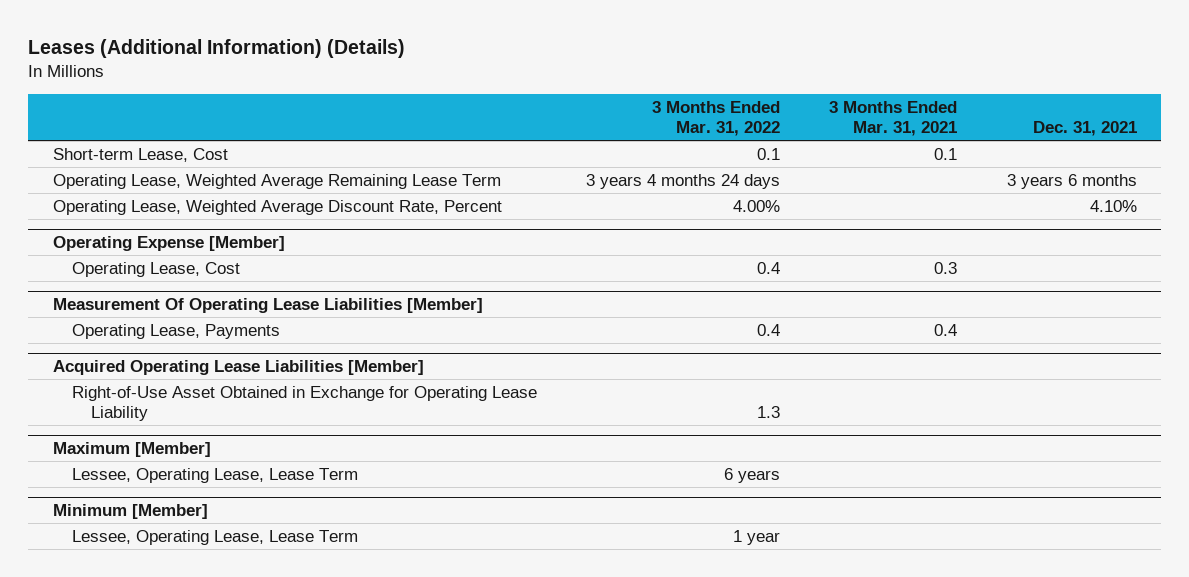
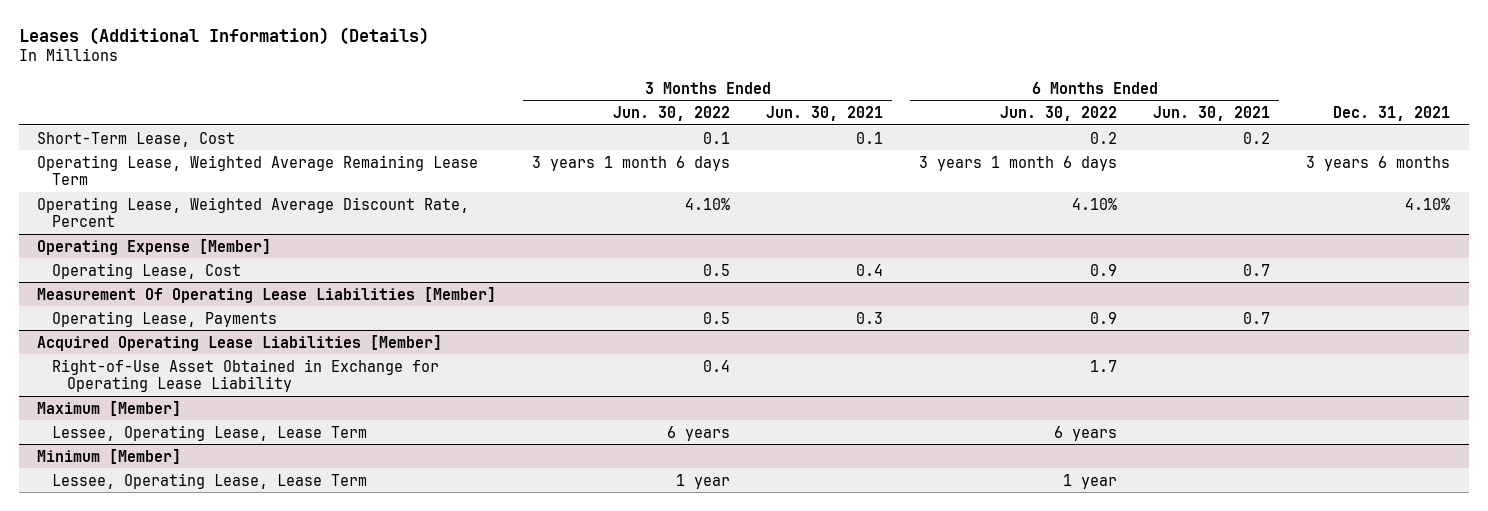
- | 3 Months Ended Mar. 31, 2022 | 3 Months Ended Mar. 31, 2021 | Dec. 31, 2021
+ | 3 Months Ended Jun. 30, 2022 | 3 Months Ended Jun. 30, 2021 | 6 Months Ended Jun. 30, 2022 | 6 Months Ended Jun. 30, 2021 | Dec. 31, 2021
- Short-term Lease, Cost | 0.1 | 0.1 |
+ Short-Term Lease, Cost | 0.1 | 0.1 | 0.2 | 0.2 |

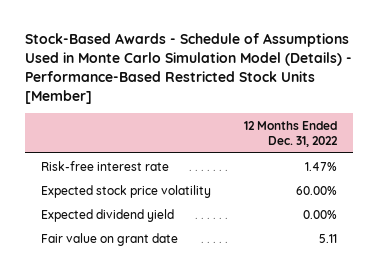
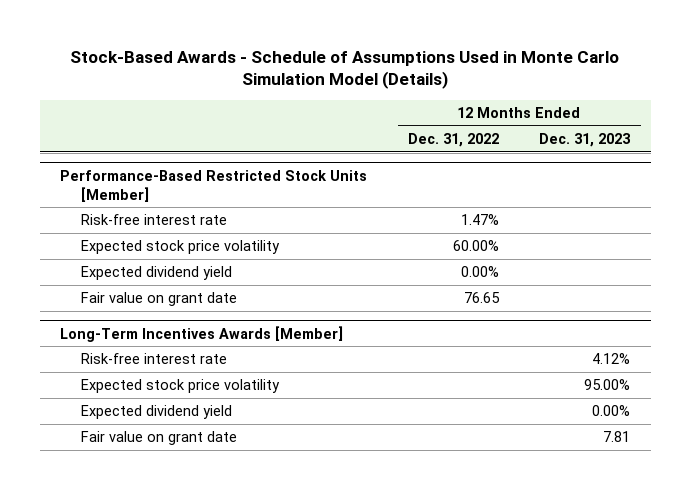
- Stock-Based Awards - Schedule of Assumptions Used in Monte Carlo Simulation Model (Details) - Performance-Based Restricted Stock Units [Member]
+ Stock-Based Awards - Schedule of Assumptions Used in Monte Carlo Simulation Model (Details)
- | 12 Months Ended Dec. 31, 2022
+ | 12 Months Ended Dec. 31, 2022 | 12 Months Ended Dec. 31, 2023
+ Performance-Based Restricted Stock Units [Member]
- Fair value on grant date | 5.11
+ Fair value on grant date | 76.65 |
+ Long-Term Incentives Awards [Member]
+ Risk-free interest rate | | 4.12%
+ Expected stock price volatility | | 95.00%
+ Expected dividend yield | | 0.00%
+ Fair value on grant date | | 7.81

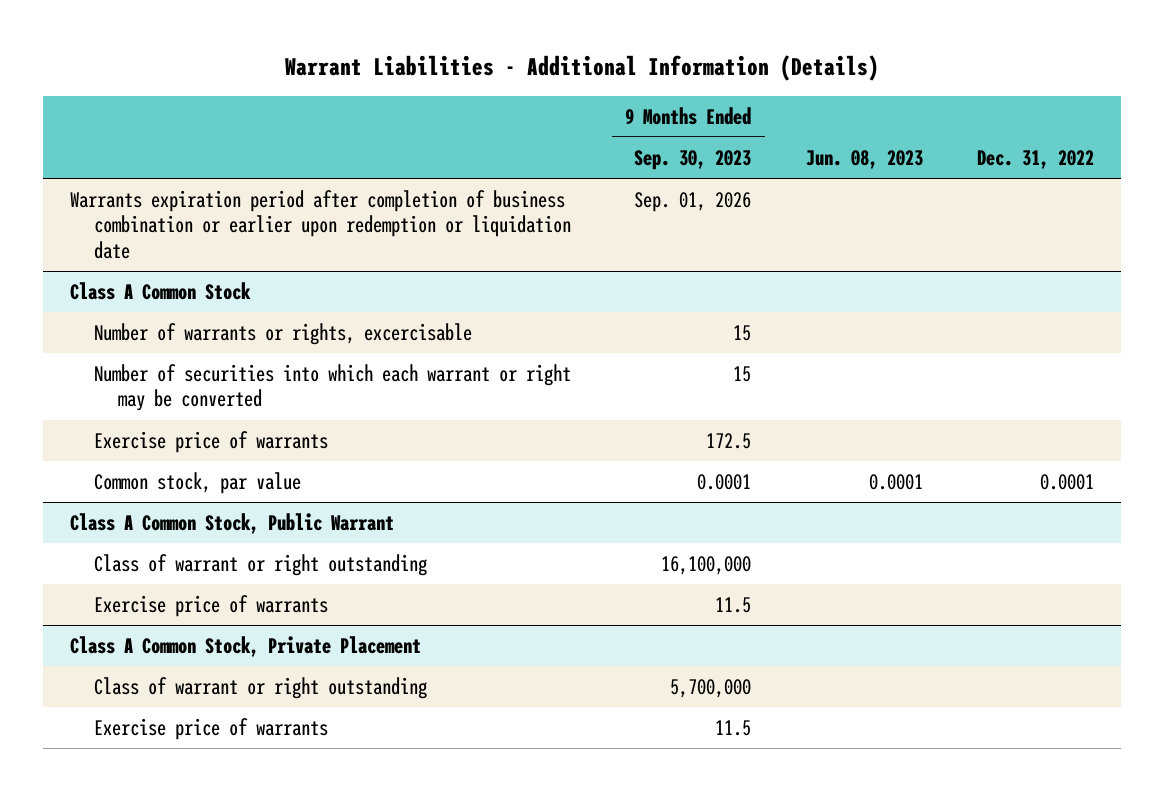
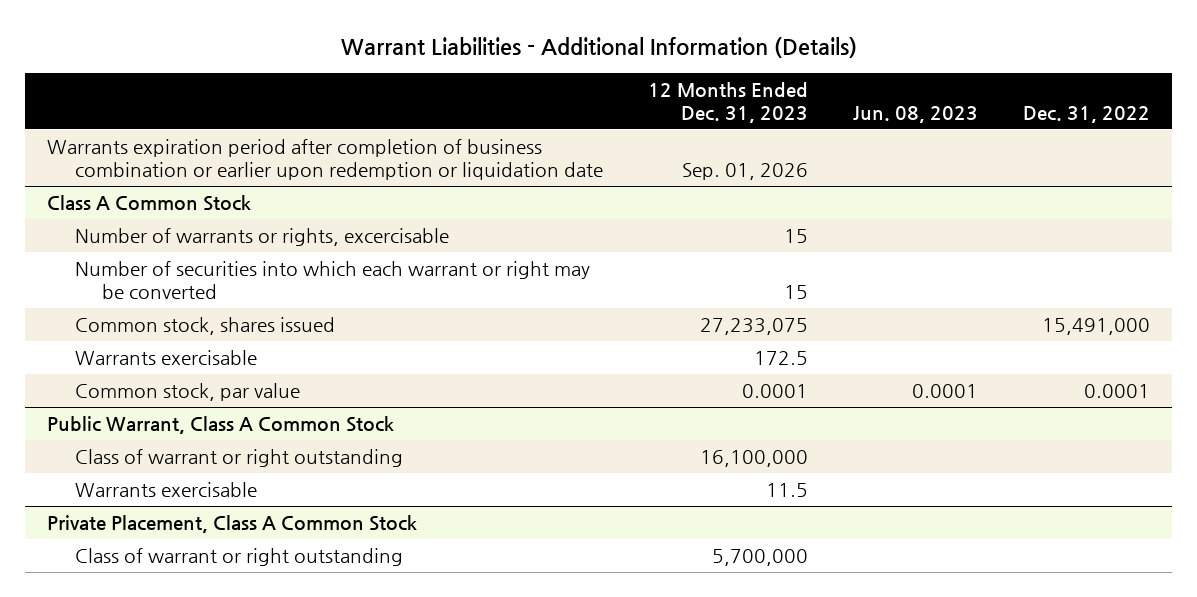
- | 9 Months Ended Sep. 30, 2023 | Jun. 08, 2023 | Dec. 31, 2022
+ | 12 Months Ended Dec. 31, 2023 | Jun. 08, 2023 | Dec. 31, 2022
@ Class A Common Stock
- Exercise price of warrants | 172.5 | |
+ Common stock, shares issued | 27,233,075 | | 15,491,000
+ Warrants exercisable | 172.5 | |
- Class A Common Stock, Public Warrant
+ Public Warrant, Class A Common Stock
- Exercise price of warrants | 11.5 | |
- Class A Common Stock, Private Placement
+ Warrants exercisable | 11.5 | |
+ Private Placement, Class A Common Stock
- Exercise price of warrants | 11.5 | |

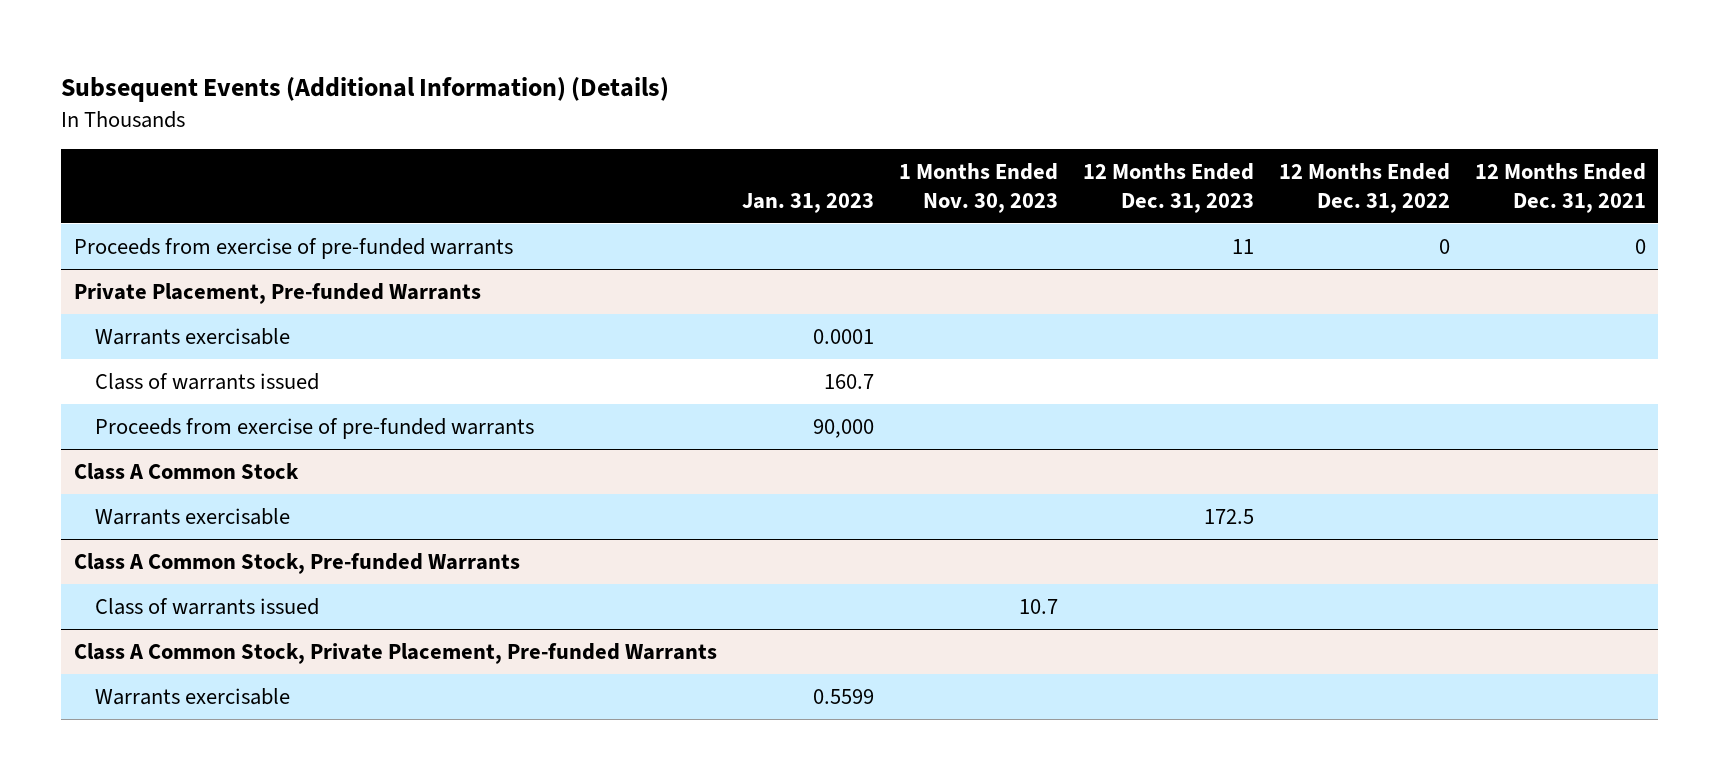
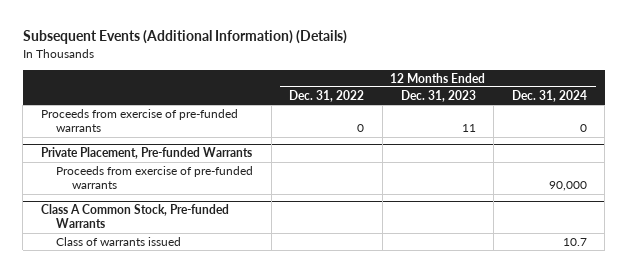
- | Jan. 31, 2023 | 1 Months Ended Nov. 30, 2023 | 12 Months Ended Dec. 31, 2023 | 12 Months Ended Dec. 31, 2022 | 12 Months Ended Dec. 31, 2021
+ | 12 Months Ended Dec. 31, 2022 | 12 Months Ended Dec. 31, 2023 | 12 Months Ended Dec. 31, 2024
@ Private Placement, Pre-funded Warrants
- Warrants exercisable | 0.0001 | | | |
- Class of warrants issued | 160.7 | | | |
- Class A Common Stock
- Warrants exercisable | | | 172.5 | |
- Class A Common Stock, Private Placement, Pre-funded Warrants
- Warrants exercisable | 0.5599 | | | |

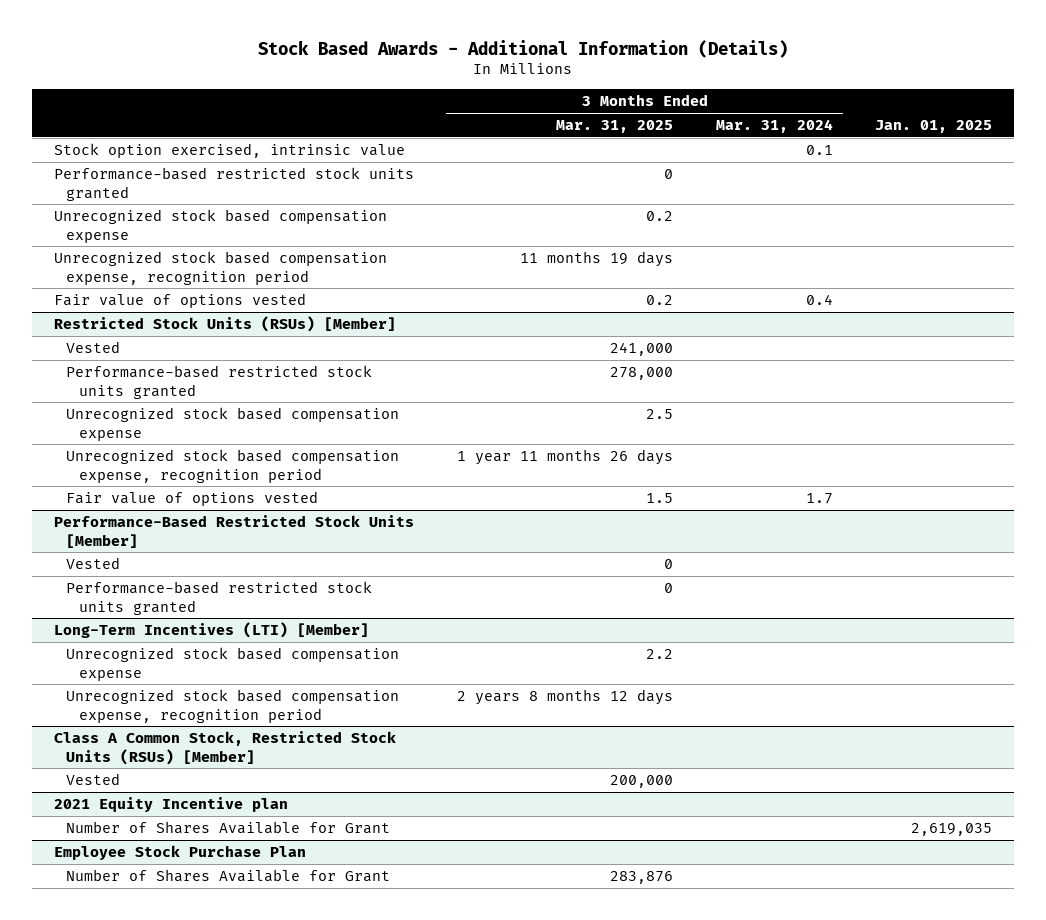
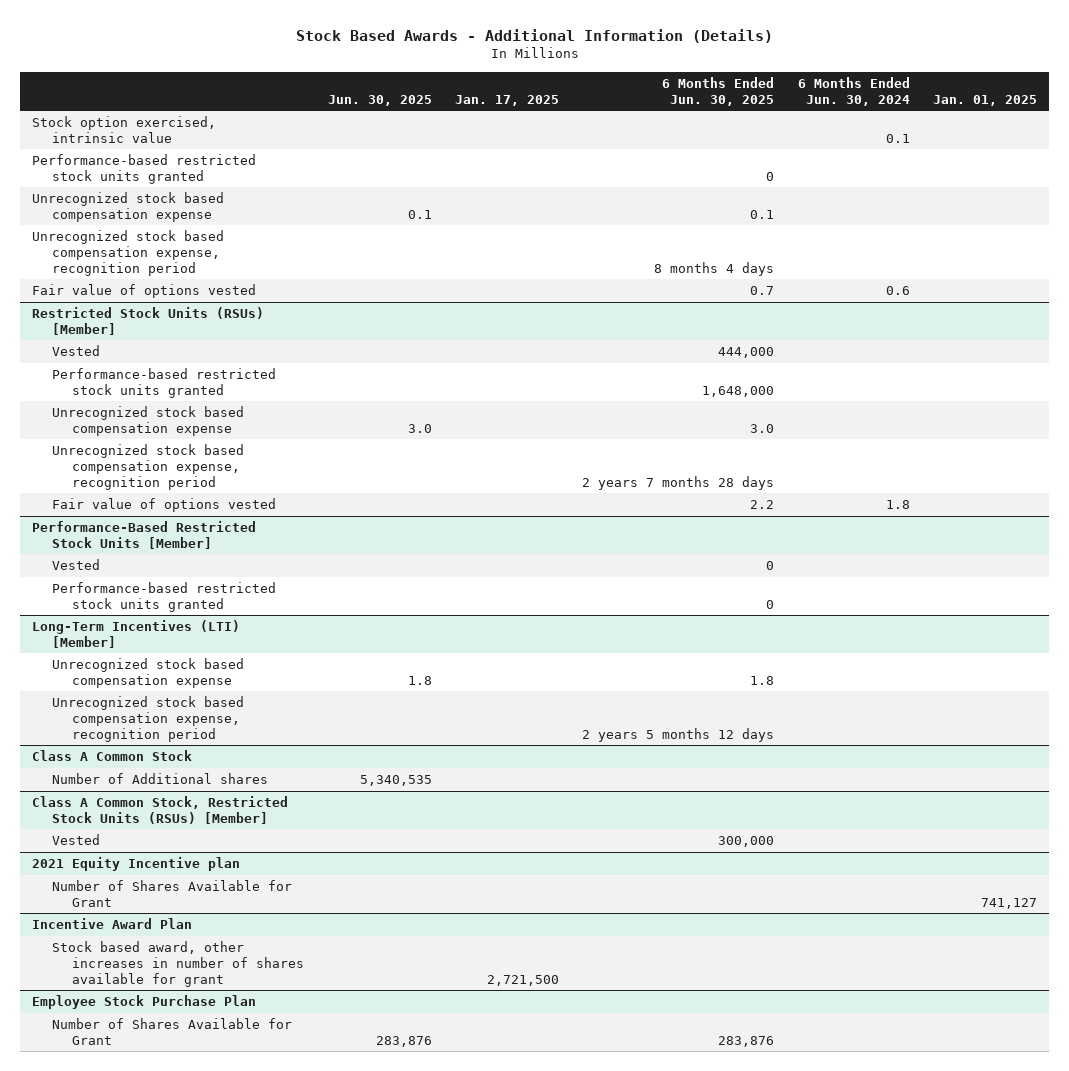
- | 3 Months Ended Mar. 31, 2025 | 3 Months Ended Mar. 31, 2024 | Jan. 01, 2025
+ | Jun. 30, 2025 | Jan. 17, 2025 | 6 Months Ended Jun. 30, 2025 | 6 Months Ended Jun. 30, 2024 | Jan. 01, 2025
+ Class A Common Stock
+ Number of Additional shares | 5,340,535 | | | |
@ 2021 Equity Incentive plan
- Number of Shares Available for Grant | | | 2,619,035
+ Number of Shares Available for Grant | | | | | 741,127
+ Incentive Award Plan
+ Stock based award, other increases in number of shares available for grant | | 2,721,500 | | |

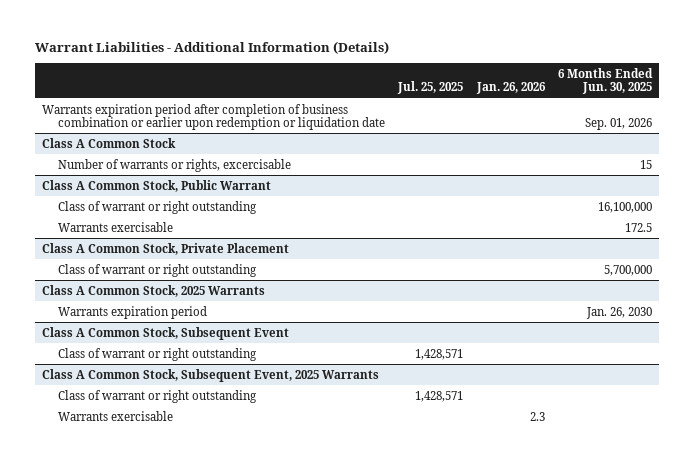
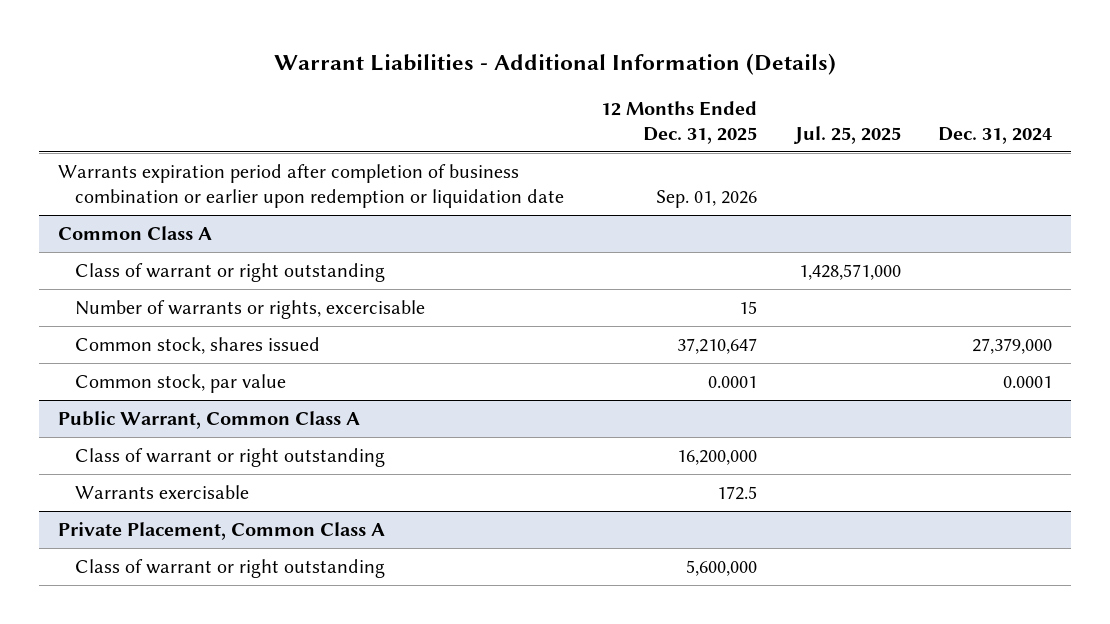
- | Jul. 25, 2025 | Jan. 26, 2026 | 6 Months Ended Jun. 30, 2025
+ | 12 Months Ended Dec. 31, 2025 | Jul. 25, 2025 | Dec. 31, 2024
- Class A Common Stock
+ Common Class A
+ Class of warrant or right outstanding | | 1,428,571,000 |
- Class A Common Stock, Public Warrant
+ Common stock, shares issued | 37,210,647 | | 27,379,000
+ Common stock, par value | 0.0001 | | 0.0001
+ Public Warrant, Common Class A
- Class A Common Stock, Private Placement
+ Private Placement, Common Class A
- Class A Common Stock, 2025 Warrants
- Warrants expiration period | | | Jan. 26, 2030
- Class A Common Stock, Subsequent Event
- Class of warrant or right outstanding | 1,428,571 | |
- Class A Common Stock, Subsequent Event, 2025 Warrants
- Class of warrant or right outstanding | 1,428,571 | |
- Warrants exercisable | | 2.3 |

